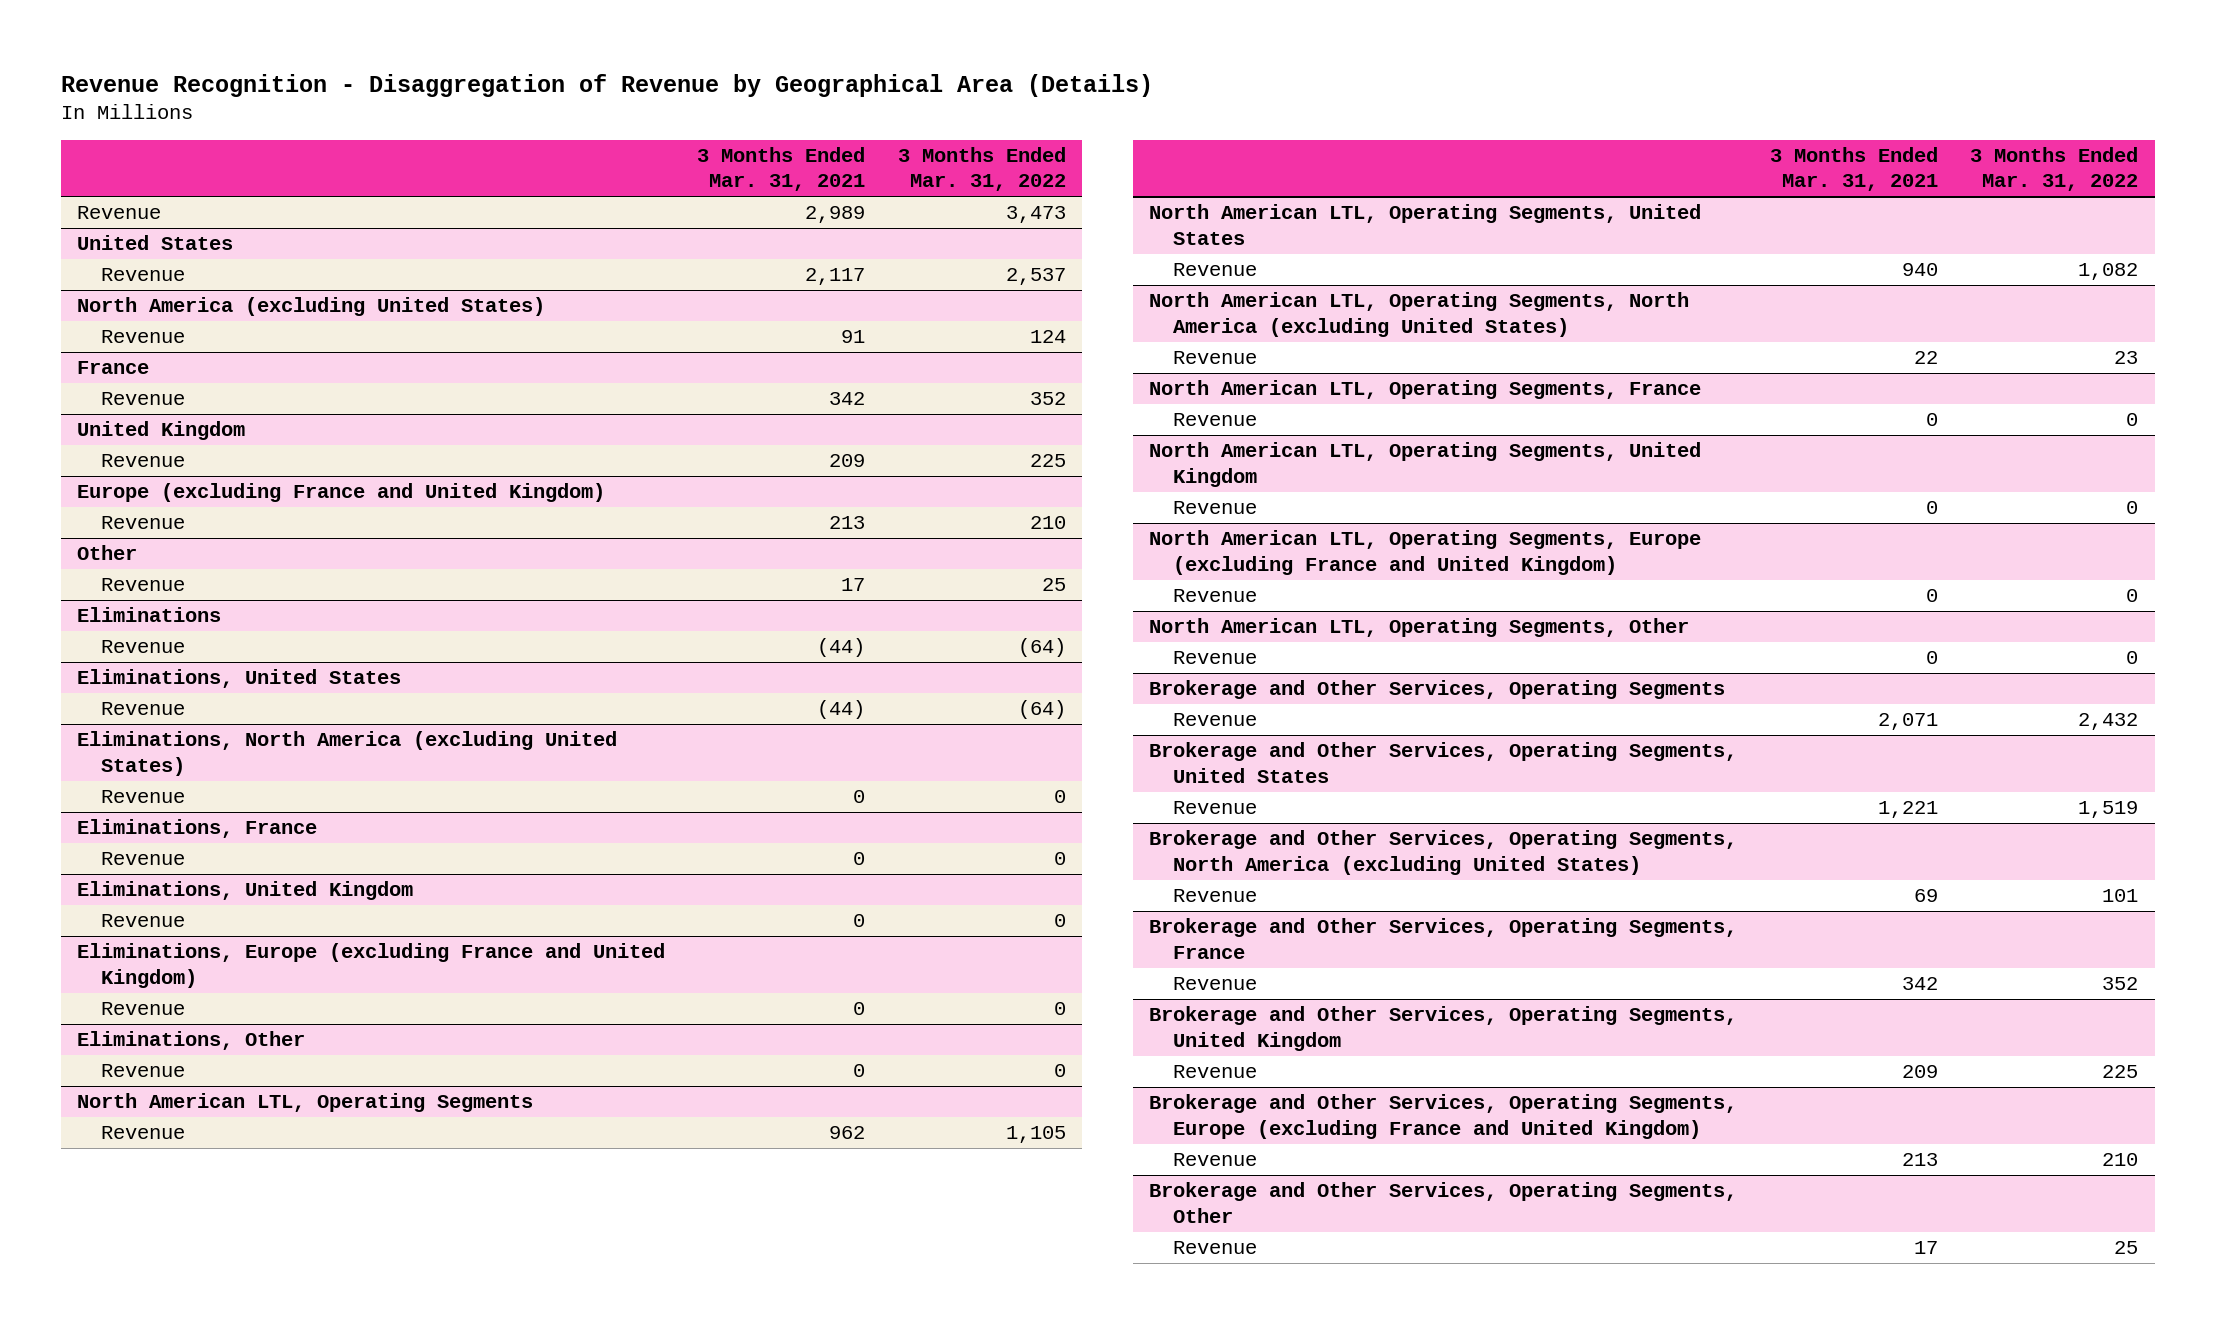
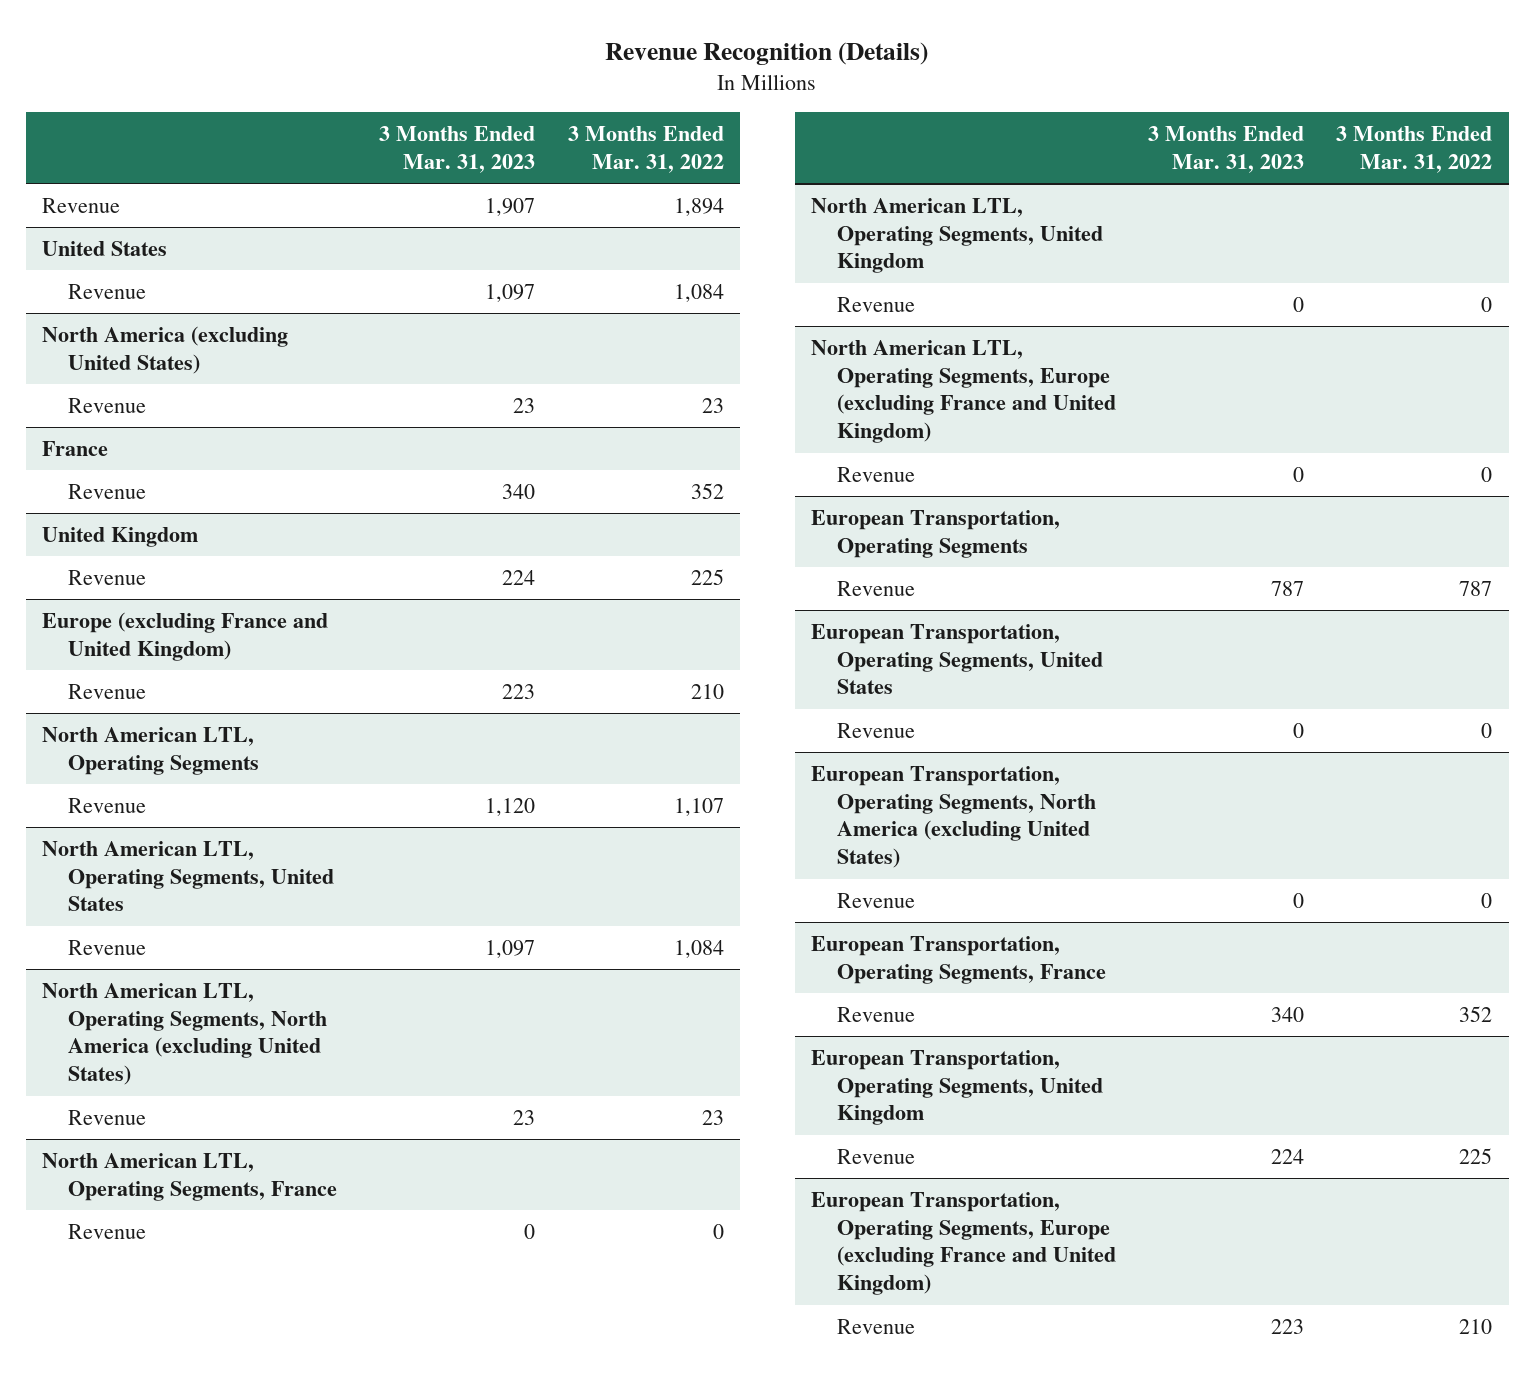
- Revenue Recognition - Disaggregation of Revenue by Geographical Area (Details)
+ Revenue Recognition (Details)
- | 3 Months Ended Mar. 31, 2021 | 3 Months Ended Mar. 31, 2022
+ | 3 Months Ended Mar. 31, 2023 | 3 Months Ended Mar. 31, 2022
- Revenue | 2,989 | 3,473
+ Revenue | 1,907 | 1,894
@ United States
- Revenue | 2,117 | 2,537
+ Revenue | 1,097 | 1,084
@ North America (excluding United States)
- Revenue | 91 | 124
+ Revenue | 23 | 23
- Other
- Revenue | 17 | 25
- Eliminations
- Revenue | (44) | (64)
- Eliminations, United States
- Revenue | (44) | (64)
- Eliminations, North America (excluding United States)
- Revenue | 0 | 0
- Eliminations, France
- Revenue | 0 | 0
- Eliminations, United Kingdom
- Revenue | 0 | 0
- Eliminations, Europe (excluding France and United Kingdom)
- Revenue | 0 | 0
- Eliminations, Other
- Revenue | 0 | 0
@ North American LTL, Operating Segments
- Revenue | 962 | 1,105
+ Revenue | 1,120 | 1,107
@ North American LTL, Operating Segments, United States
- Revenue | 940 | 1,082
+ Revenue | 1,097 | 1,084
- North American LTL, Operating Segments, Other
+ European Transportation, Operating Segments
+ Revenue | 787 | 787
+ European Transportation, Operating Segments, United States
- Brokerage and Other Services, Operating Segments
- Revenue | 2,071 | 2,432
- Brokerage and Other Services, Operating Segments, United States
- Revenue | 1,221 | 1,519
- Brokerage and Other Services, Operating Segments, North America (excluding United States)
- Revenue | 69 | 101
- Brokerage and Other Services, Operating Segments, France
+ European Transportation, Operating Segments, North America (excluding United States)
+ Revenue | 0 | 0
+ European Transportation, Operating Segments, France
- Brokerage and Other Services, Operating Segments, United Kingdom
+ European Transportation, Operating Segments, United Kingdom
- Brokerage and Other Services, Operating Segments, Europe (excluding France and United Kingdom)
+ European Transportation, Operating Segments, Europe (excluding France and United Kingdom)
- Brokerage and Other Services, Operating Segments, Other
- Revenue | 17 | 25

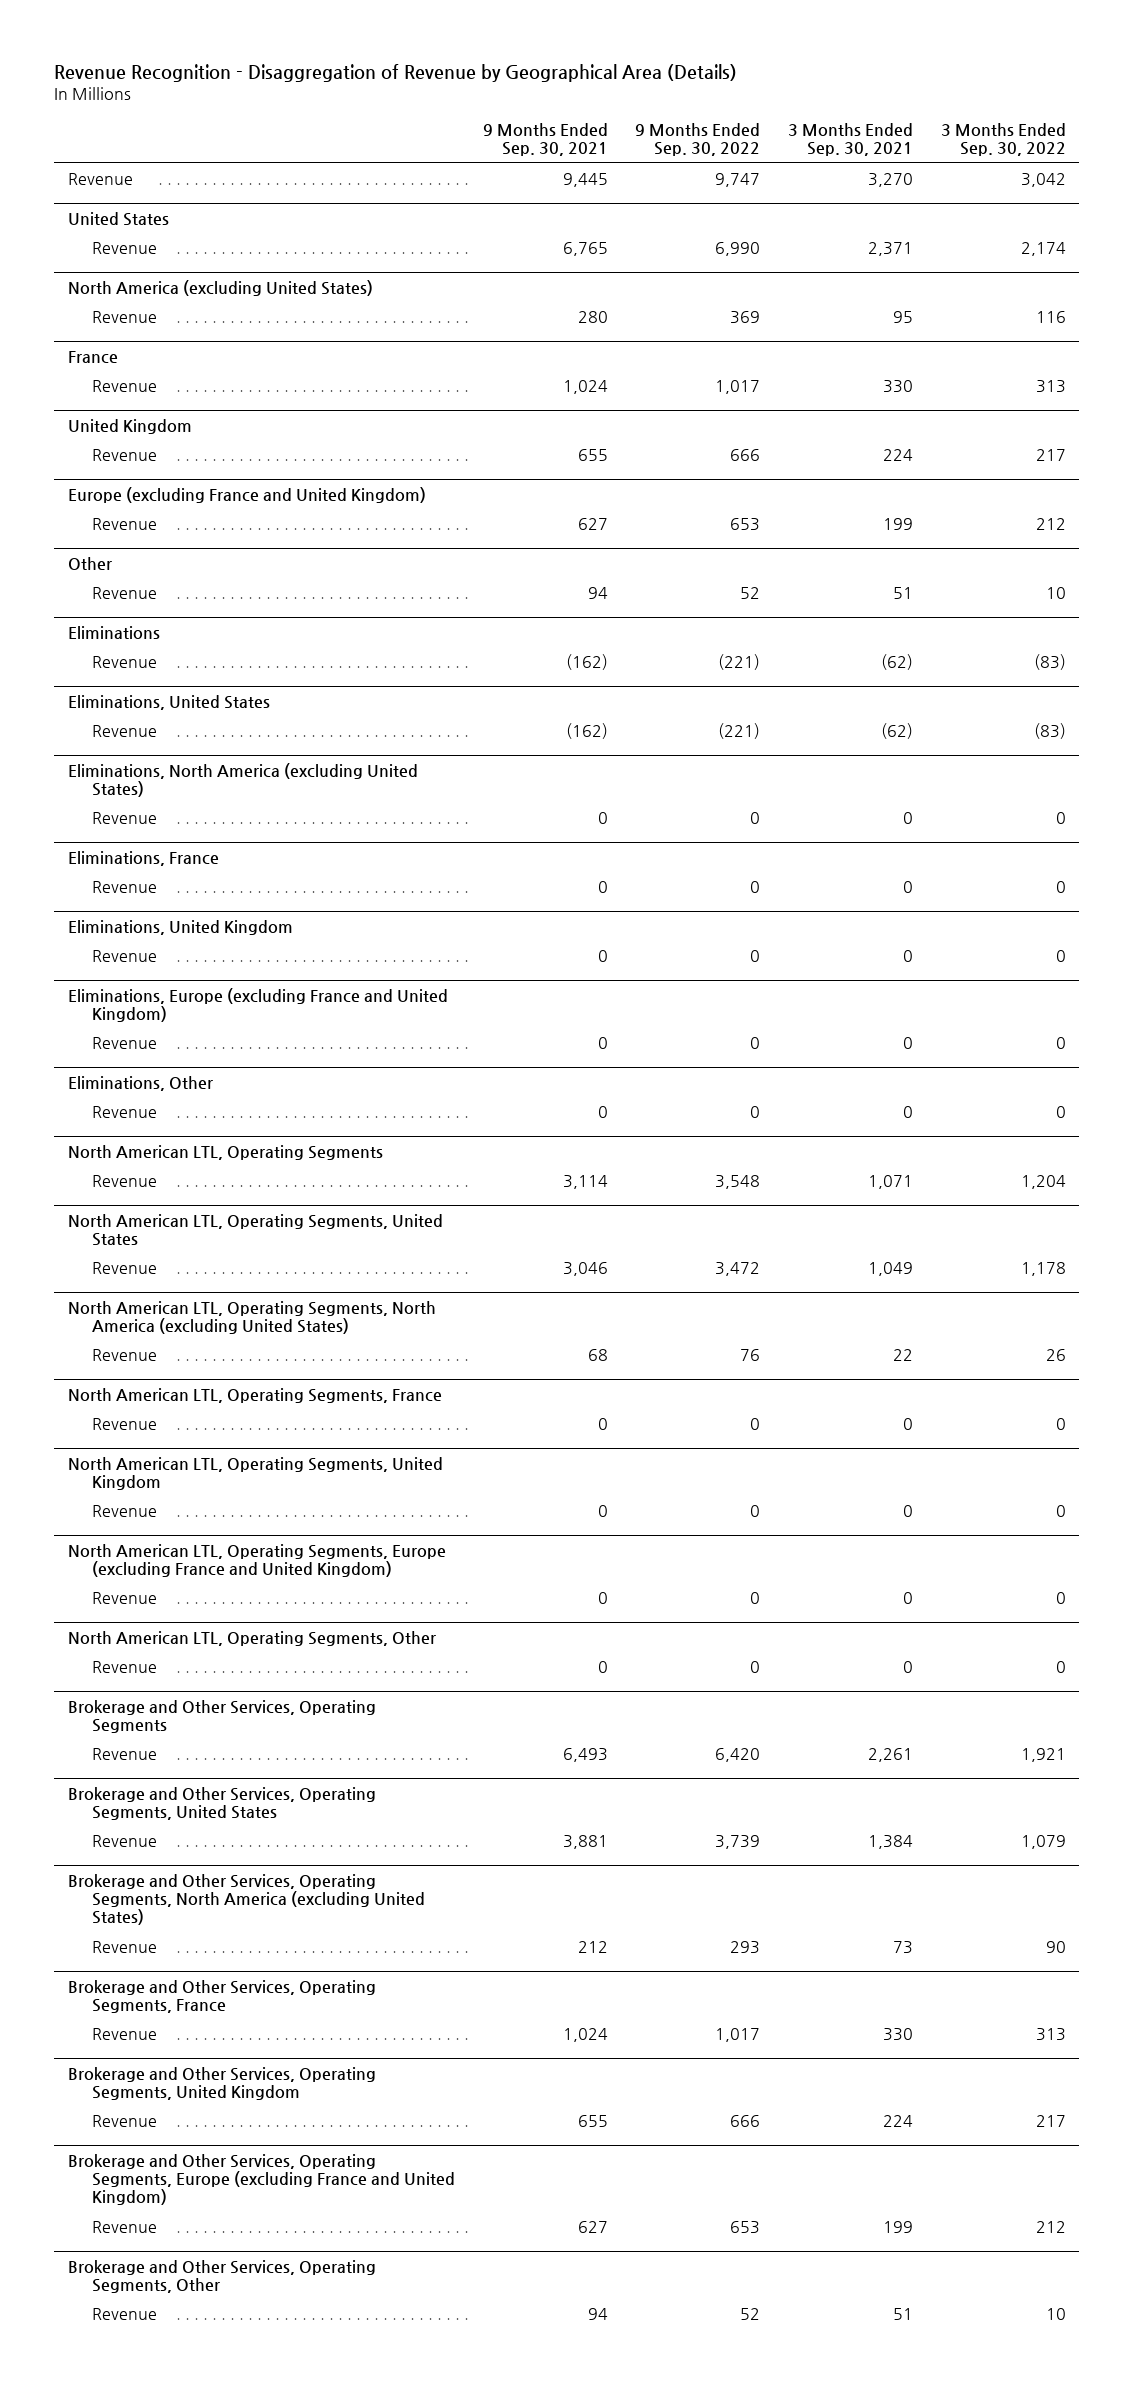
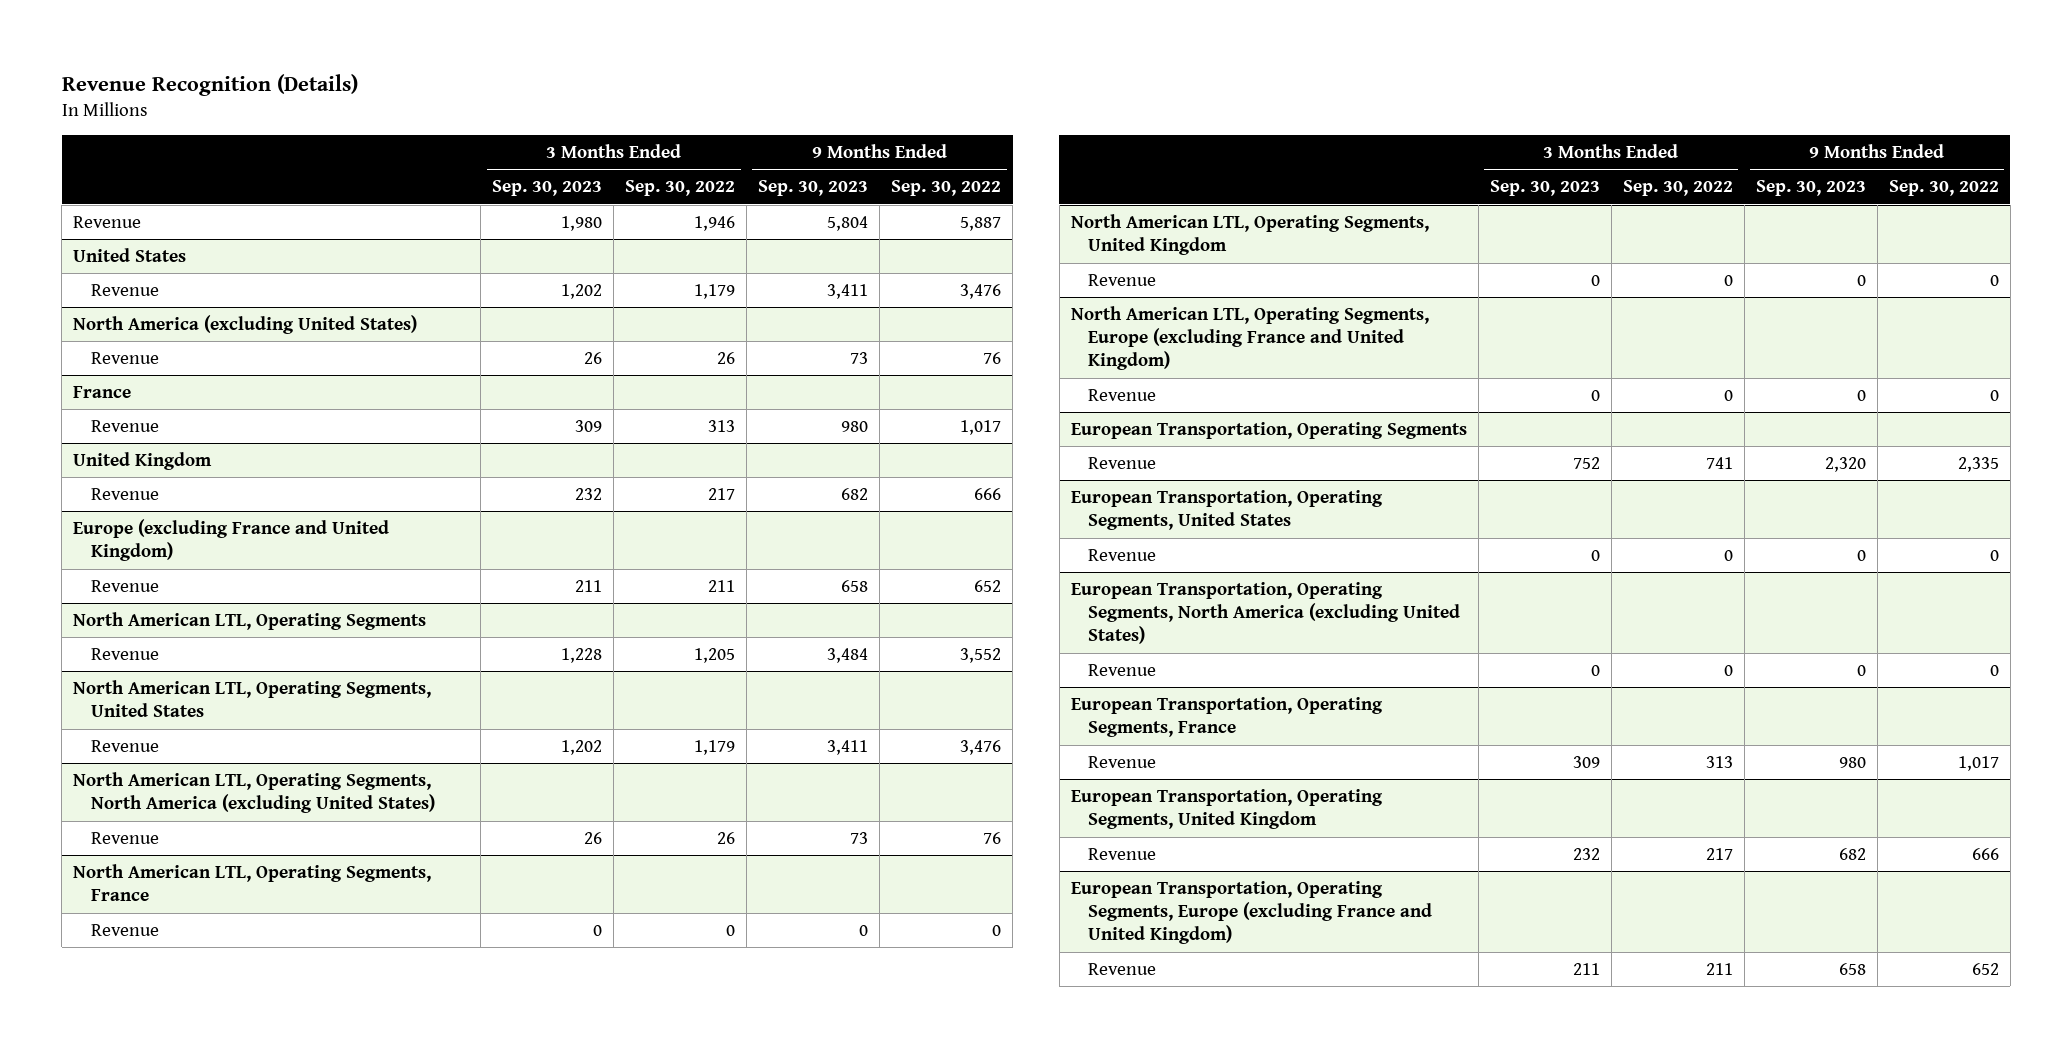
- Revenue Recognition - Disaggregation of Revenue by Geographical Area (Details)
+ Revenue Recognition (Details)
- | 9 Months Ended Sep. 30, 2021 | 9 Months Ended Sep. 30, 2022 | 3 Months Ended Sep. 30, 2021 | 3 Months Ended Sep. 30, 2022
+ | 3 Months Ended Sep. 30, 2023 | 3 Months Ended Sep. 30, 2022 | 9 Months Ended Sep. 30, 2023 | 9 Months Ended Sep. 30, 2022
- Revenue | 9,445 | 9,747 | 3,270 | 3,042
+ Revenue | 1,980 | 1,946 | 5,804 | 5,887
@ United States
- Revenue | 6,765 | 6,990 | 2,371 | 2,174
+ Revenue | 1,202 | 1,179 | 3,411 | 3,476
@ North America (excluding United States)
- Revenue | 280 | 369 | 95 | 116
+ Revenue | 26 | 26 | 73 | 76
@ Europe (excluding France and United Kingdom)
- Revenue | 627 | 653 | 199 | 212
- Other
- Revenue | 94 | 52 | 51 | 10
- Eliminations
- Revenue | (162) | (221) | (62) | (83)
- Eliminations, United States
- Revenue | (162) | (221) | (62) | (83)
- Eliminations, North America (excluding United States)
- Revenue | 0 | 0 | 0 | 0
- Eliminations, France
- Revenue | 0 | 0 | 0 | 0
- Eliminations, United Kingdom
- Revenue | 0 | 0 | 0 | 0
- Eliminations, Europe (excluding France and United Kingdom)
- Revenue | 0 | 0 | 0 | 0
- Eliminations, Other
- Revenue | 0 | 0 | 0 | 0
@ Europe (excluding France and United Kingdom)
+ Revenue | 211 | 211 | 658 | 652
@ North American LTL, Operating Segments
- Revenue | 3,114 | 3,548 | 1,071 | 1,204
+ Revenue | 1,228 | 1,205 | 3,484 | 3,552
@ North American LTL, Operating Segments, United States
- Revenue | 3,046 | 3,472 | 1,049 | 1,178
+ Revenue | 1,202 | 1,179 | 3,411 | 3,476
- North American LTL, Operating Segments, Other
+ European Transportation, Operating Segments
+ Revenue | 752 | 741 | 2,320 | 2,335
+ European Transportation, Operating Segments, United States
- Brokerage and Other Services, Operating Segments
- Revenue | 6,493 | 6,420 | 2,261 | 1,921
- Brokerage and Other Services, Operating Segments, United States
- Revenue | 3,881 | 3,739 | 1,384 | 1,079
- Brokerage and Other Services, Operating Segments, North America (excluding United States)
- Revenue | 212 | 293 | 73 | 90
- Brokerage and Other Services, Operating Segments, France
+ European Transportation, Operating Segments, North America (excluding United States)
+ Revenue | 0 | 0 | 0 | 0
+ European Transportation, Operating Segments, France
- Brokerage and Other Services, Operating Segments, United Kingdom
+ European Transportation, Operating Segments, United Kingdom
- Brokerage and Other Services, Operating Segments, Europe (excluding France and United Kingdom)
- Revenue | 627 | 653 | 199 | 212
- Brokerage and Other Services, Operating Segments, Other
- Revenue | 94 | 52 | 51 | 10
+ European Transportation, Operating Segments, Europe (excluding France and United Kingdom)
+ Revenue | 211 | 211 | 658 | 652

